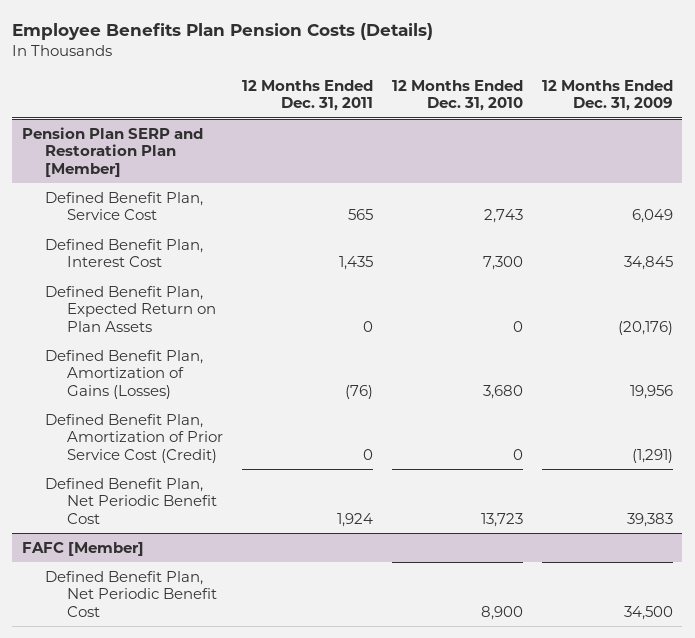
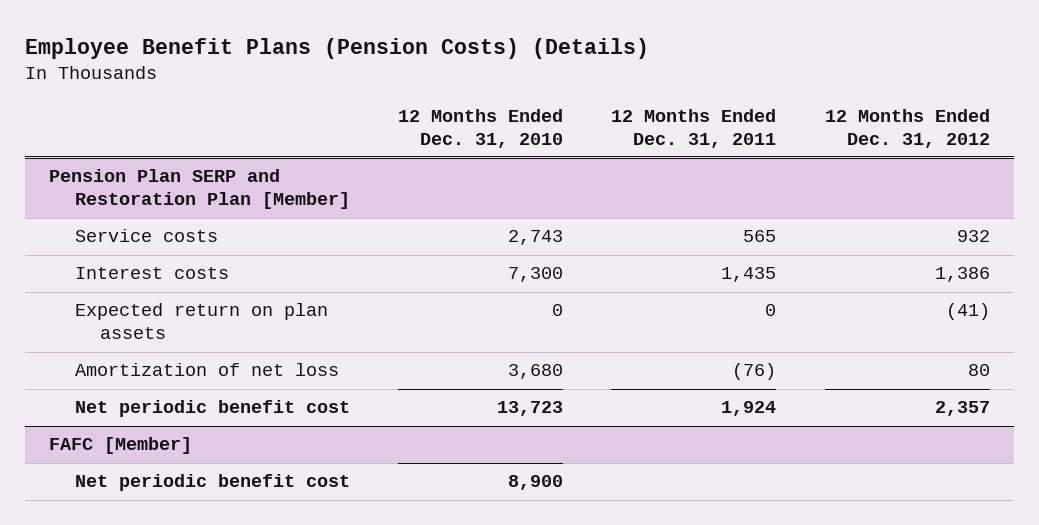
- Employee Benefits Plan Pension Costs (Details)
+ Employee Benefit Plans (Pension Costs) (Details)
- | 12 Months Ended Dec. 31, 2011 | 12 Months Ended Dec. 31, 2010 | 12 Months Ended Dec. 31, 2009
+ | 12 Months Ended Dec. 31, 2010 | 12 Months Ended Dec. 31, 2011 | 12 Months Ended Dec. 31, 2012
@ Pension Plan SERP and Restoration Plan [Member]
- Defined Benefit Plan, Service Cost | 565 | 2,743 | 6,049
- Defined Benefit Plan, Interest Cost | 1,435 | 7,300 | 34,845
- Defined Benefit Plan, Expected Return on Plan Assets | 0 | 0 | (20,176)
- Defined Benefit Plan, Amortization of Gains (Losses) | (76) | 3,680 | 19,956
- Defined Benefit Plan, Amortization of Prior Service Cost (Credit) | 0 | 0 | (1,291)
- Defined Benefit Plan, Net Periodic Benefit Cost | 1,924 | 13,723 | 39,383
+ Service costs | 2,743 | 565 | 932
+ Interest costs | 7,300 | 1,435 | 1,386
+ Expected return on plan assets | 0 | 0 | (41)
+ Amortization of net loss | 3,680 | (76) | 80
+ Net periodic benefit cost | 13,723 | 1,924 | 2,357
@ FAFC [Member]
- Defined Benefit Plan, Net Periodic Benefit Cost | | 8,900 | 34,500
+ Net periodic benefit cost | 8,900 | |

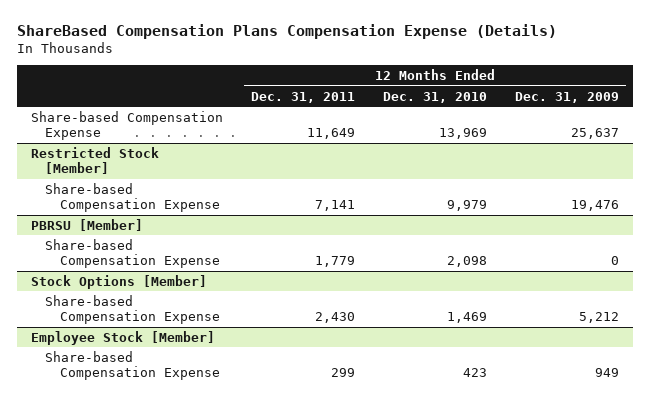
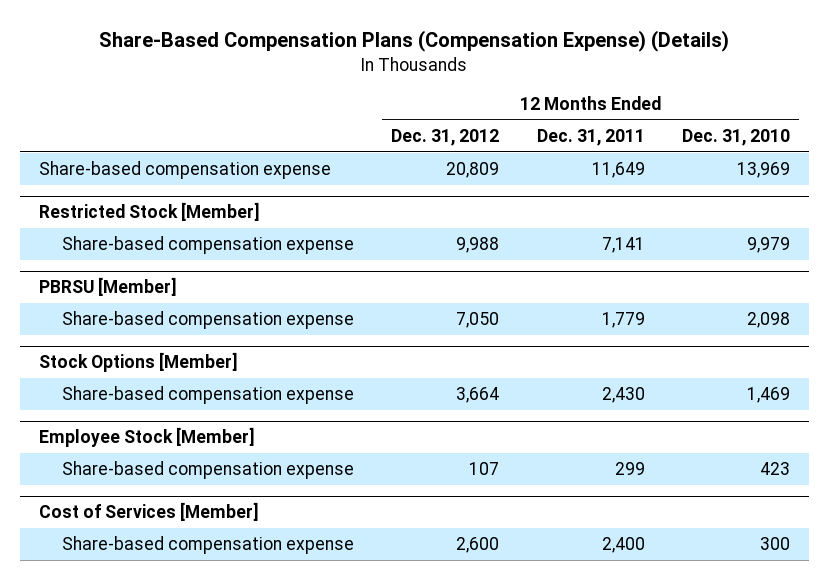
- ShareBased Compensation Plans Compensation Expense (Details)
+ Share-Based Compensation Plans (Compensation Expense) (Details)
- | 12 Months Ended Dec. 31, 2011 | 12 Months Ended Dec. 31, 2010 | 12 Months Ended Dec. 31, 2009
+ | 12 Months Ended Dec. 31, 2012 | 12 Months Ended Dec. 31, 2011 | 12 Months Ended Dec. 31, 2010
- Share-based Compensation Expense | 11,649 | 13,969 | 25,637
+ Share-based compensation expense | 20,809 | 11,649 | 13,969
@ Restricted Stock [Member]
- Share-based Compensation Expense | 7,141 | 9,979 | 19,476
+ Share-based compensation expense | 9,988 | 7,141 | 9,979
@ PBRSU [Member]
- Share-based Compensation Expense | 1,779 | 2,098 | 0
+ Share-based compensation expense | 7,050 | 1,779 | 2,098
@ Stock Options [Member]
- Share-based Compensation Expense | 2,430 | 1,469 | 5,212
+ Share-based compensation expense | 3,664 | 2,430 | 1,469
@ Employee Stock [Member]
- Share-based Compensation Expense | 299 | 423 | 949
+ Share-based compensation expense | 107 | 299 | 423
+ Cost of Services [Member]
+ Share-based compensation expense | 2,600 | 2,400 | 300

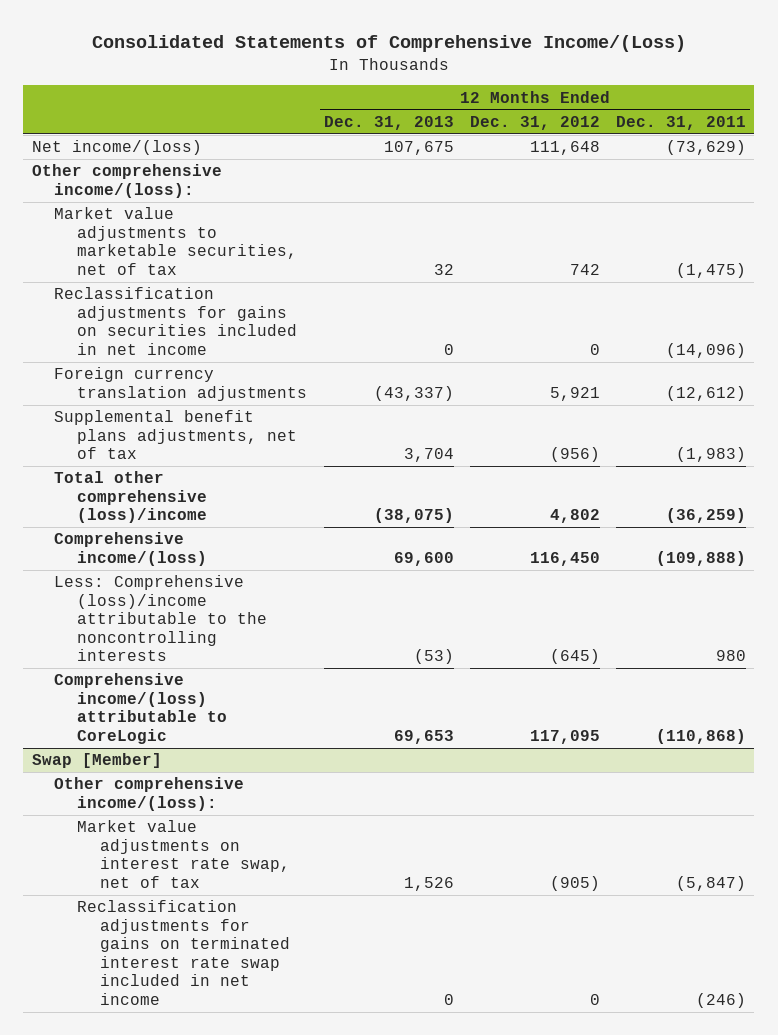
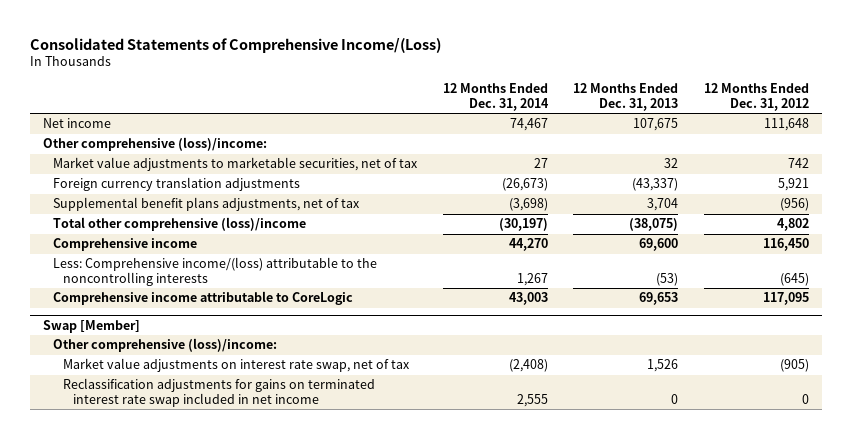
- | 12 Months Ended Dec. 31, 2013 | 12 Months Ended Dec. 31, 2012 | 12 Months Ended Dec. 31, 2011
+ | 12 Months Ended Dec. 31, 2014 | 12 Months Ended Dec. 31, 2013 | 12 Months Ended Dec. 31, 2012
- Net income/(loss) | 107,675 | 111,648 | (73,629)
- Other comprehensive income/(loss):
+ Net income | 74,467 | 107,675 | 111,648
+ Other comprehensive (loss)/income:
- Reclassification adjustments for gains on securities included in net income | 0 | 0 | (14,096)
- Comprehensive income/(loss) | 69,600 | 116,450 | (109,888)
- Less: Comprehensive (loss)/income attributable to the noncontrolling interests | (53) | (645) | 980
- Comprehensive income/(loss) attributable to CoreLogic | 69,653 | 117,095 | (110,868)
+ Comprehensive income | 44,270 | 69,600 | 116,450
+ Less: Comprehensive income/(loss) attributable to the noncontrolling interests | 1,267 | (53) | (645)
+ Comprehensive income attributable to CoreLogic | 43,003 | 69,653 | 117,095
@ Swap [Member]
- Other comprehensive income/(loss):
+ Other comprehensive (loss)/income:

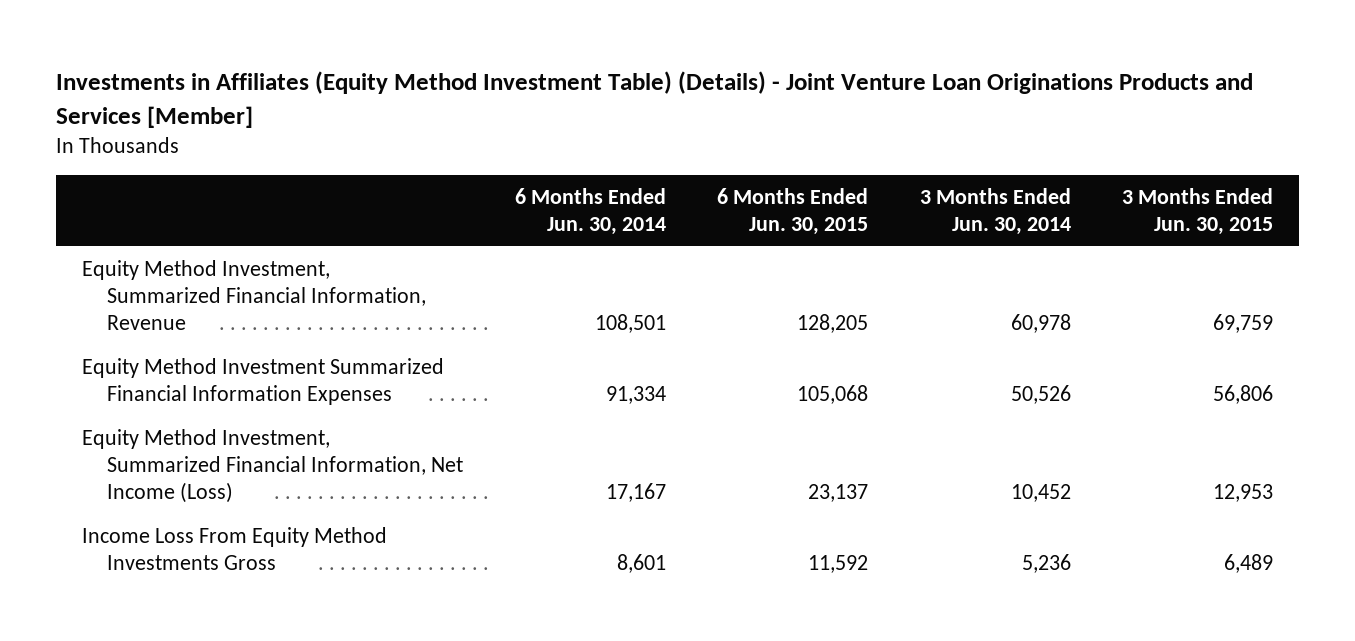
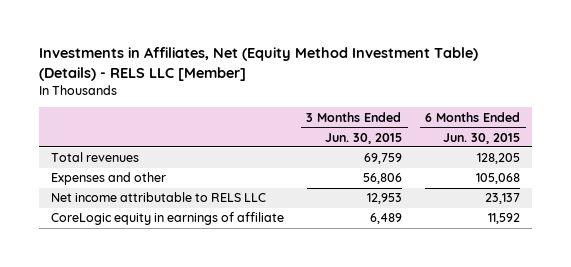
- Investments in Affiliates (Equity Method Investment Table) (Details) - Joint Venture Loan Originations Products and Services [Member]
+ Investments in Affiliates, Net (Equity Method Investment Table) (Details) - RELS LLC [Member]
- | 6 Months Ended Jun. 30, 2014 | 6 Months Ended Jun. 30, 2015 | 3 Months Ended Jun. 30, 2014 | 3 Months Ended Jun. 30, 2015
+ | 3 Months Ended Jun. 30, 2015 | 6 Months Ended Jun. 30, 2015
- Equity Method Investment, Summarized Financial Information, Revenue | 108,501 | 128,205 | 60,978 | 69,759
- Equity Method Investment Summarized Financial Information Expenses | 91,334 | 105,068 | 50,526 | 56,806
- Equity Method Investment, Summarized Financial Information, Net Income (Loss) | 17,167 | 23,137 | 10,452 | 12,953
- Income Loss From Equity Method Investments Gross | 8,601 | 11,592 | 5,236 | 6,489
+ Total revenues | 69,759 | 128,205
+ Expenses and other | 56,806 | 105,068
+ Net income attributable to RELS LLC | 12,953 | 23,137
+ CoreLogic equity in earnings of affiliate | 6,489 | 11,592

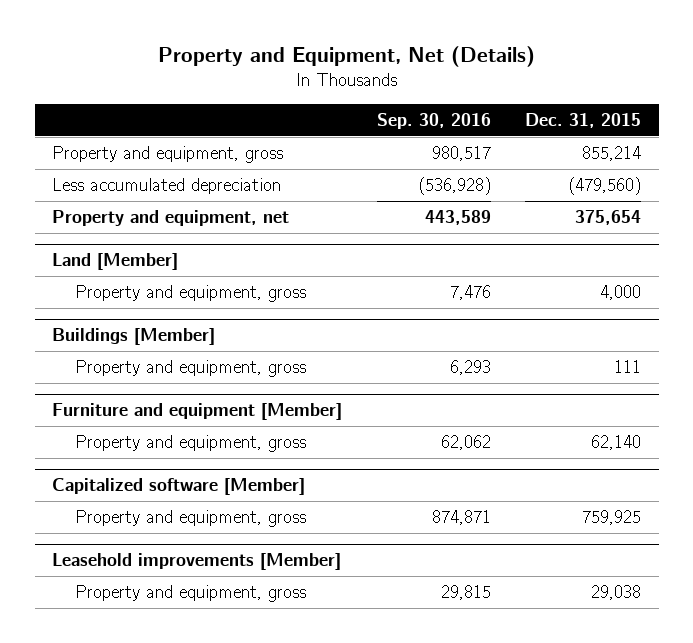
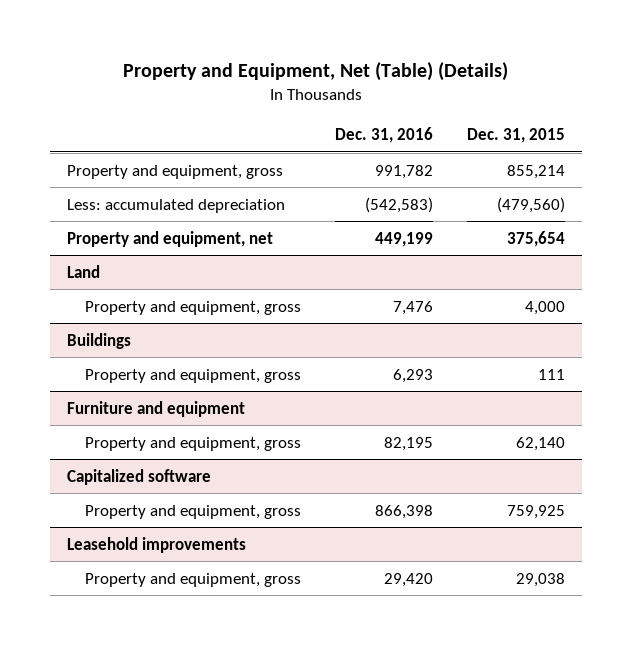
- Property and Equipment, Net (Details)
+ Property and Equipment, Net (Table) (Details)
- | Sep. 30, 2016 | Dec. 31, 2015
+ | Dec. 31, 2016 | Dec. 31, 2015
- Less accumulated depreciation | (536,928) | (479,560)
+ Less: accumulated depreciation | (542,583) | (479,560)
- Land [Member]
+ Land
- Buildings [Member]
+ Buildings
- Furniture and equipment [Member]
+ Furniture and equipment
- Capitalized software [Member]
+ Capitalized software
- Leasehold improvements [Member]
+ Leasehold improvements

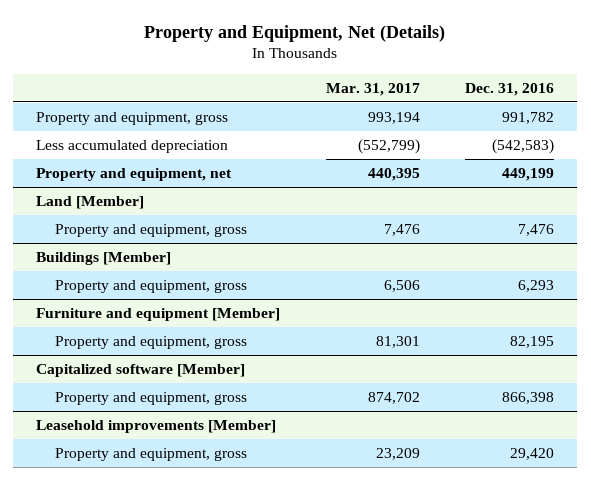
- Property and Equipment, Net (Table) (Details)
+ Property and Equipment, Net (Details)
- | Dec. 31, 2016 | Dec. 31, 2015
+ | Mar. 31, 2017 | Dec. 31, 2016
- Less: accumulated depreciation | (542,583) | (479,560)
+ Less accumulated depreciation | (552,799) | (542,583)
- Land
+ Land [Member]
- Buildings
+ Buildings [Member]
- Furniture and equipment
+ Furniture and equipment [Member]
- Capitalized software
+ Capitalized software [Member]
- Leasehold improvements
+ Leasehold improvements [Member]

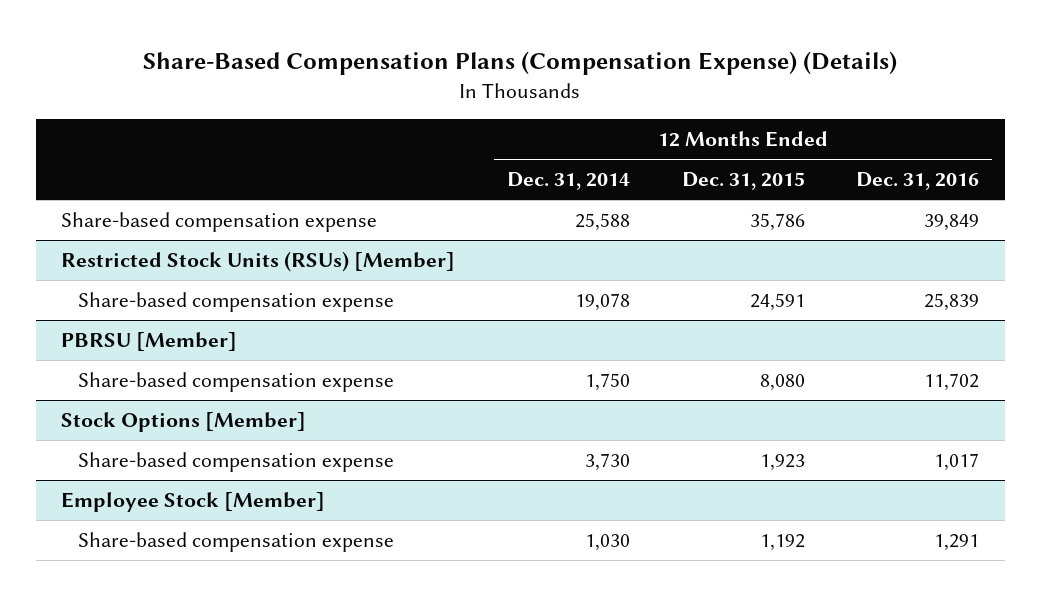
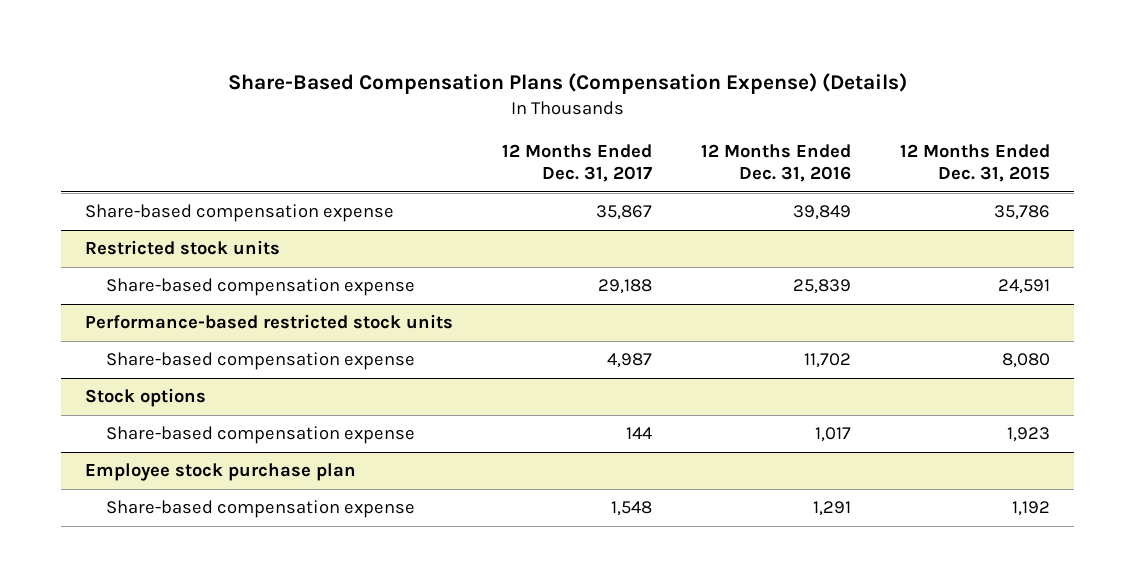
- | 12 Months Ended Dec. 31, 2014 | 12 Months Ended Dec. 31, 2015 | 12 Months Ended Dec. 31, 2016
+ | 12 Months Ended Dec. 31, 2017 | 12 Months Ended Dec. 31, 2016 | 12 Months Ended Dec. 31, 2015
- Restricted Stock Units (RSUs) [Member]
+ Restricted stock units
- PBRSU [Member]
+ Performance-based restricted stock units
- Stock Options [Member]
+ Stock options
- Employee Stock [Member]
+ Employee stock purchase plan

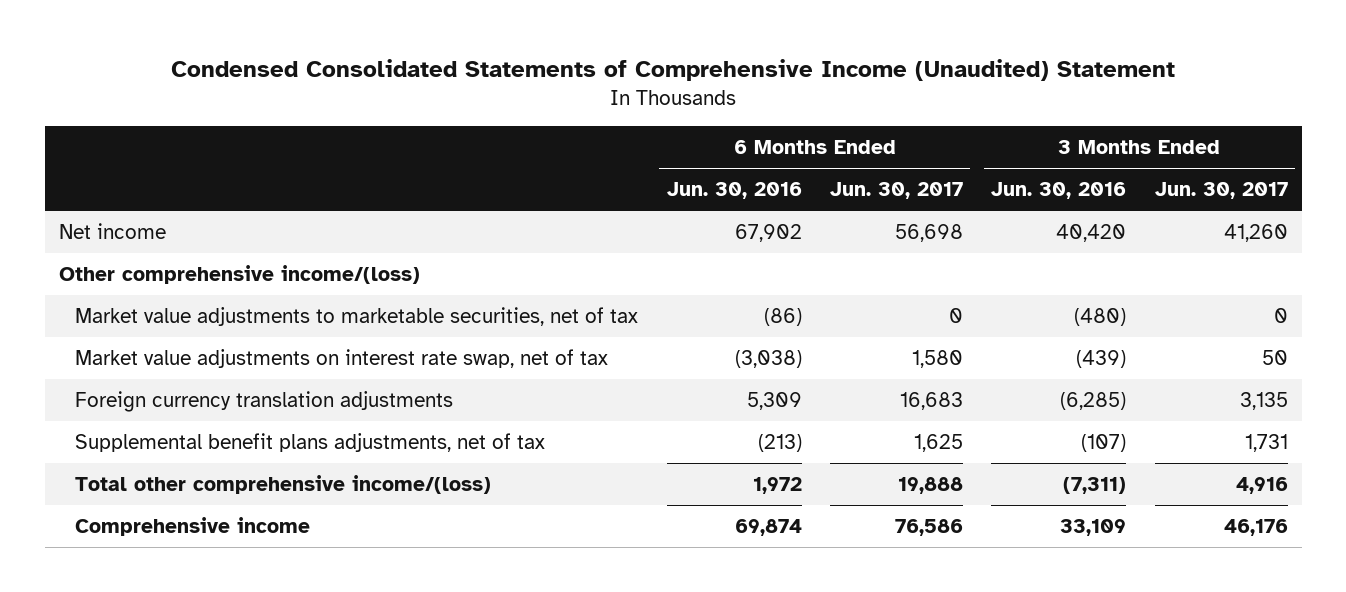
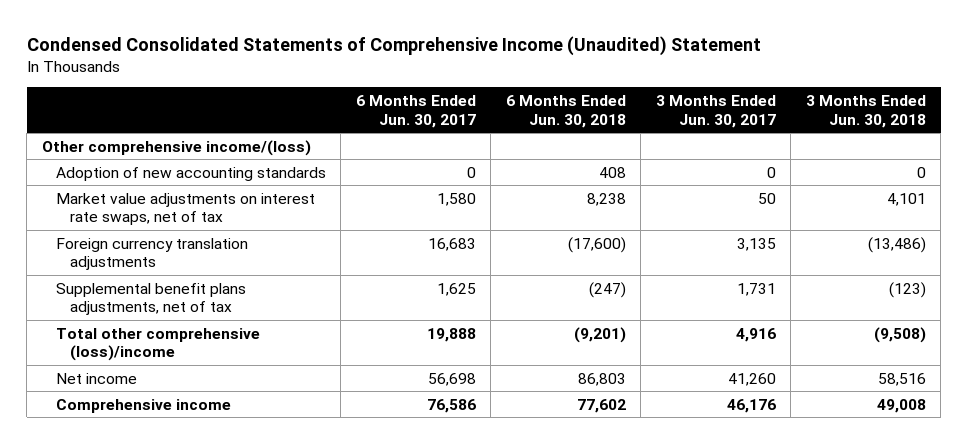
- | 6 Months Ended Jun. 30, 2016 | 6 Months Ended Jun. 30, 2017 | 3 Months Ended Jun. 30, 2016 | 3 Months Ended Jun. 30, 2017
+ | 6 Months Ended Jun. 30, 2017 | 6 Months Ended Jun. 30, 2018 | 3 Months Ended Jun. 30, 2017 | 3 Months Ended Jun. 30, 2018
- Market value adjustments to marketable securities, net of tax | (86) | 0 | (480) | 0
- Market value adjustments on interest rate swap, net of tax | (3,038) | 1,580 | (439) | 50
+ Adoption of new accounting standards | 0 | 408 | 0 | 0
+ Market value adjustments on interest rate swaps, net of tax | 1,580 | 8,238 | 50 | 4,101
- Total other comprehensive income/(loss) | 1,972 | 19,888 | (7,311) | 4,916
+ Total other comprehensive (loss)/income | 19,888 | (9,201) | 4,916 | (9,508)
moved down: Net income | 56,698 | 86,803 | 41,260 | 58,516

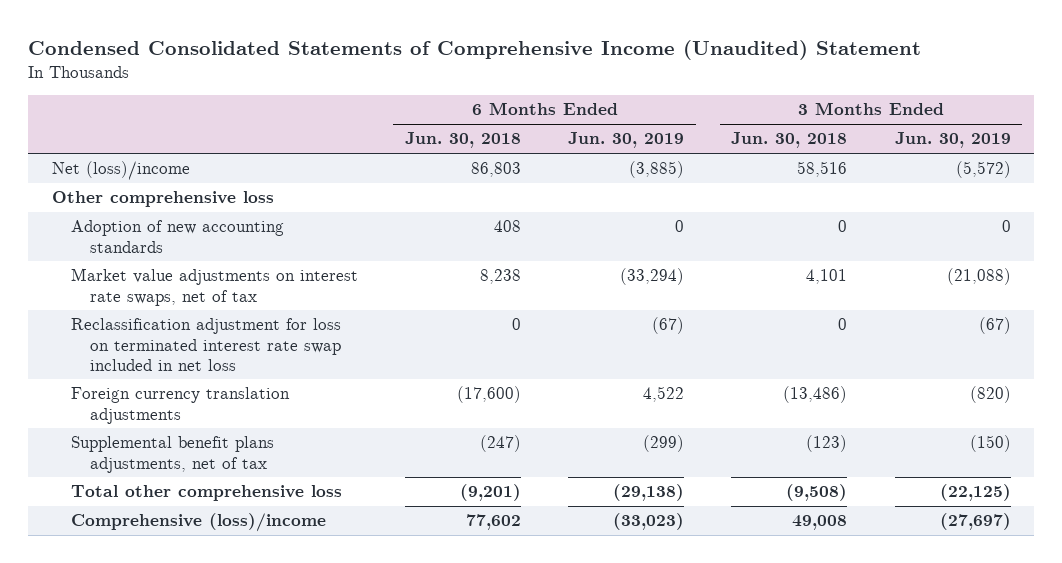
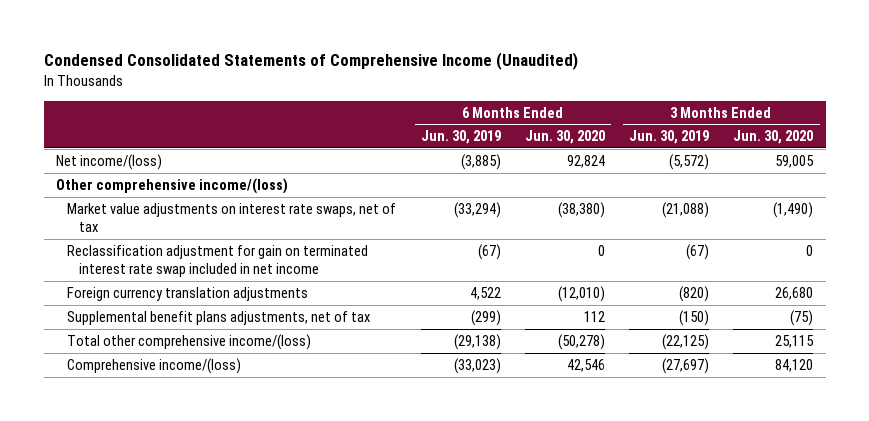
- Condensed Consolidated Statements of Comprehensive Income (Unaudited) Statement
+ Condensed Consolidated Statements of Comprehensive Income (Unaudited)
- | 6 Months Ended Jun. 30, 2018 | 6 Months Ended Jun. 30, 2019 | 3 Months Ended Jun. 30, 2018 | 3 Months Ended Jun. 30, 2019
+ | 6 Months Ended Jun. 30, 2019 | 6 Months Ended Jun. 30, 2020 | 3 Months Ended Jun. 30, 2019 | 3 Months Ended Jun. 30, 2020
- Net (loss)/income | 86,803 | (3,885) | 58,516 | (5,572)
- Other comprehensive loss
- Adoption of new accounting standards | 408 | 0 | 0 | 0
+ Net income/(loss) | (3,885) | 92,824 | (5,572) | 59,005
+ Other comprehensive income/(loss)
- Reclassification adjustment for loss on terminated interest rate swap included in net loss | 0 | (67) | 0 | (67)
+ Reclassification adjustment for gain on terminated interest rate swap included in net income | (67) | 0 | (67) | 0
- Total other comprehensive loss | (9,201) | (29,138) | (9,508) | (22,125)
- Comprehensive (loss)/income | 77,602 | (33,023) | 49,008 | (27,697)
+ Total other comprehensive income/(loss) | (29,138) | (50,278) | (22,125) | 25,115
+ Comprehensive income/(loss) | (33,023) | 42,546 | (27,697) | 84,120

